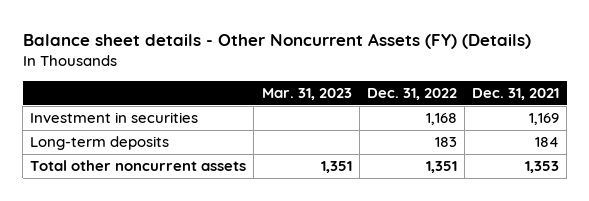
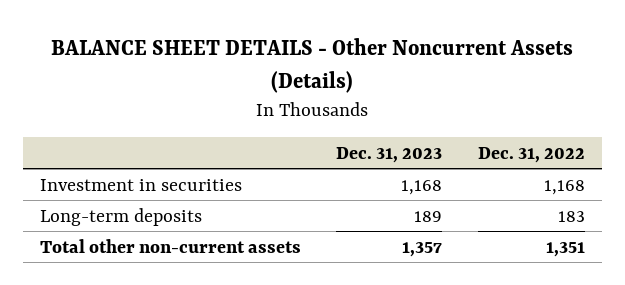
- Balance sheet details - Other Noncurrent Assets (FY) (Details)
+ BALANCE SHEET DETAILS - Other Noncurrent Assets (Details)
- | Mar. 31, 2023 | Dec. 31, 2022 | Dec. 31, 2021
+ | Dec. 31, 2023 | Dec. 31, 2022
- Total other noncurrent assets | 1,351 | 1,351 | 1,353
+ Total other non-current assets | 1,357 | 1,351

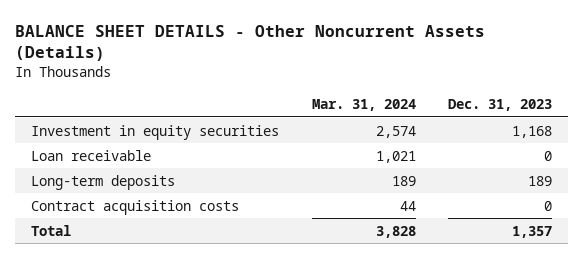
- | Dec. 31, 2023 | Dec. 31, 2022
+ | Mar. 31, 2024 | Dec. 31, 2023
- Investment in securities | 1,168 | 1,168
+ Investment in equity securities | 2,574 | 1,168
+ Loan receivable | 1,021 | 0
- Total other non-current assets | 1,357 | 1,351
+ Contract acquisition costs | 44 | 0
+ Total | 3,828 | 1,357

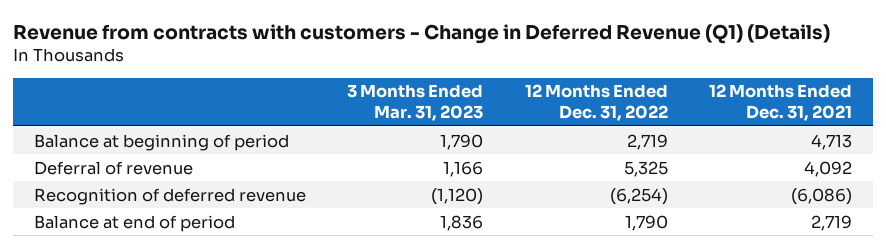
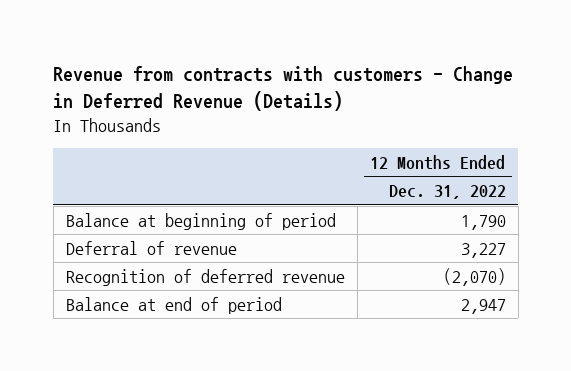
- Revenue from contracts with customers - Change in Deferred Revenue (Q1) (Details)
+ Revenue from contracts with customers - Change in Deferred Revenue (Details)
- | 3 Months Ended Mar. 31, 2023 | 12 Months Ended Dec. 31, 2022 | 12 Months Ended Dec. 31, 2021
+ | 12 Months Ended Dec. 31, 2022
- Balance at beginning of period | 1,790 | 2,719 | 4,713
- Deferral of revenue | 1,166 | 5,325 | 4,092
- Recognition of deferred revenue | (1,120) | (6,254) | (6,086)
- Balance at end of period | 1,836 | 1,790 | 2,719
+ Balance at beginning of period | 1,790
+ Deferral of revenue | 3,227
+ Recognition of deferred revenue | (2,070)
+ Balance at end of period | 2,947

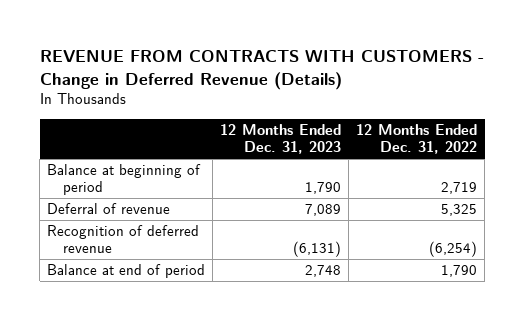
- Revenue from contracts with customers - Change in Deferred Revenue (Details)
+ REVENUE FROM CONTRACTS WITH CUSTOMERS - Change in Deferred Revenue (Details)
- | 12 Months Ended Dec. 31, 2022
+ | 12 Months Ended Dec. 31, 2023 | 12 Months Ended Dec. 31, 2022
- Balance at beginning of period | 1,790
- Deferral of revenue | 3,227
- Recognition of deferred revenue | (2,070)
- Balance at end of period | 2,947
+ Balance at beginning of period | 1,790 | 2,719
+ Deferral of revenue | 7,089 | 5,325
+ Recognition of deferred revenue | (6,131) | (6,254)
+ Balance at end of period | 2,748 | 1,790

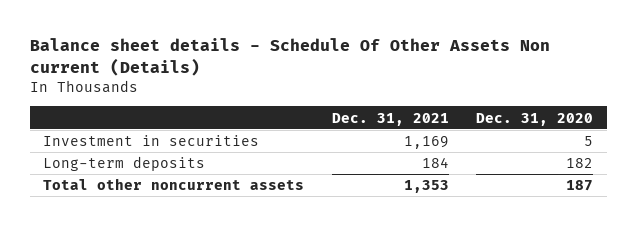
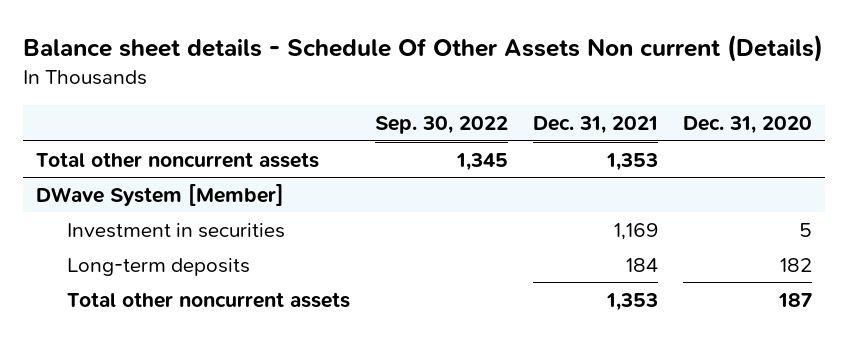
- | Dec. 31, 2021 | Dec. 31, 2020
+ | Sep. 30, 2022 | Dec. 31, 2021 | Dec. 31, 2020
+ Total other noncurrent assets | 1,345 | 1,353 |
+ DWave System [Member]

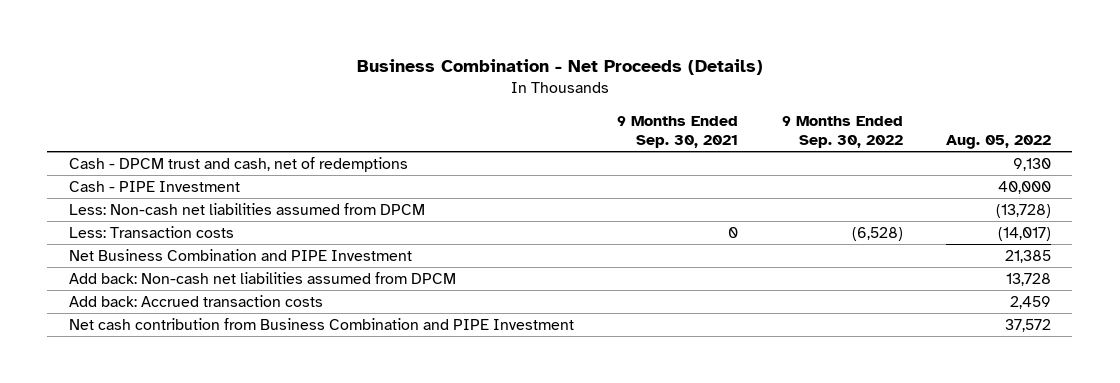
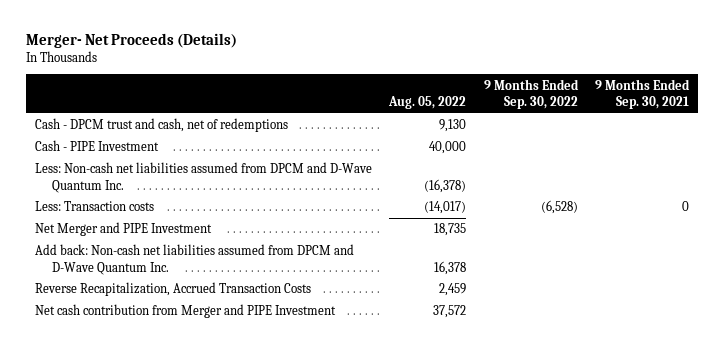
- Business Combination - Net Proceeds (Details)
+ Merger- Net Proceeds (Details)
- | 9 Months Ended Sep. 30, 2021 | 9 Months Ended Sep. 30, 2022 | Aug. 05, 2022
+ | Aug. 05, 2022 | 9 Months Ended Sep. 30, 2022 | 9 Months Ended Sep. 30, 2021
- Less: Non-cash net liabilities assumed from DPCM | | | (13,728)
+ Less: Non-cash net liabilities assumed from DPCM and D-Wave Quantum Inc. | (16,378) | |
- Net Business Combination and PIPE Investment | | | 21,385
- Add back: Non-cash net liabilities assumed from DPCM | | | 13,728
- Add back: Accrued transaction costs | | | 2,459
- Net cash contribution from Business Combination and PIPE Investment | | | 37,572
+ Net Merger and PIPE Investment | 18,735 | |
+ Add back: Non-cash net liabilities assumed from DPCM and D-Wave Quantum Inc. | 16,378 | |
+ Reverse Recapitalization, Accrued Transaction Costs | 2,459 | |
+ Net cash contribution from Merger and PIPE Investment | 37,572 | |

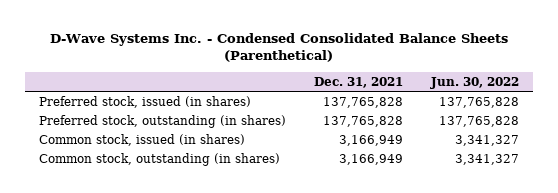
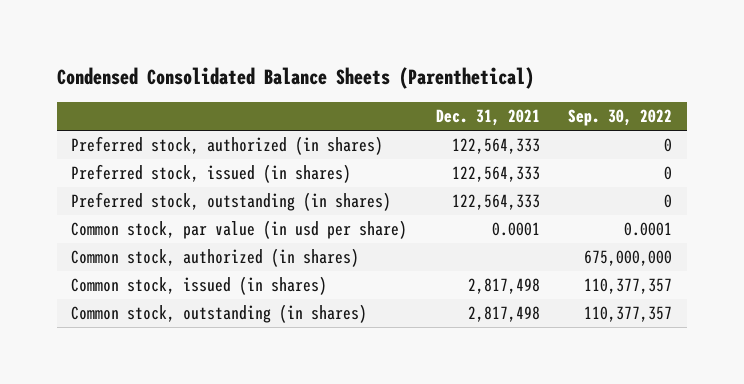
- D-Wave Systems Inc. - Condensed Consolidated Balance Sheets (Parenthetical)
+ Condensed Consolidated Balance Sheets (Parenthetical)
- | Dec. 31, 2021 | Jun. 30, 2022
+ | Dec. 31, 2021 | Sep. 30, 2022
- Preferred stock, issued (in shares) | 137,765,828 | 137,765,828
- Preferred stock, outstanding (in shares) | 137,765,828 | 137,765,828
- Common stock, issued (in shares) | 3,166,949 | 3,341,327
- Common stock, outstanding (in shares) | 3,166,949 | 3,341,327
+ Preferred stock, authorized (in shares) | 122,564,333 | 0
+ Preferred stock, issued (in shares) | 122,564,333 | 0
+ Preferred stock, outstanding (in shares) | 122,564,333 | 0
+ Common stock, par value (in usd per share) | 0.0001 | 0.0001
+ Common stock, authorized (in shares) | | 675,000,000
+ Common stock, issued (in shares) | 2,817,498 | 110,377,357
+ Common stock, outstanding (in shares) | 2,817,498 | 110,377,357

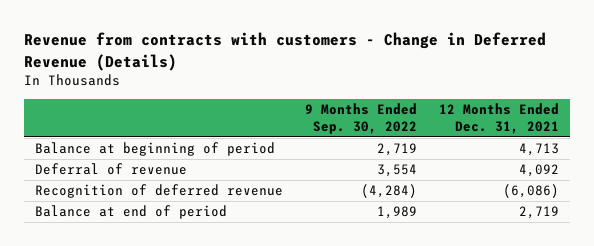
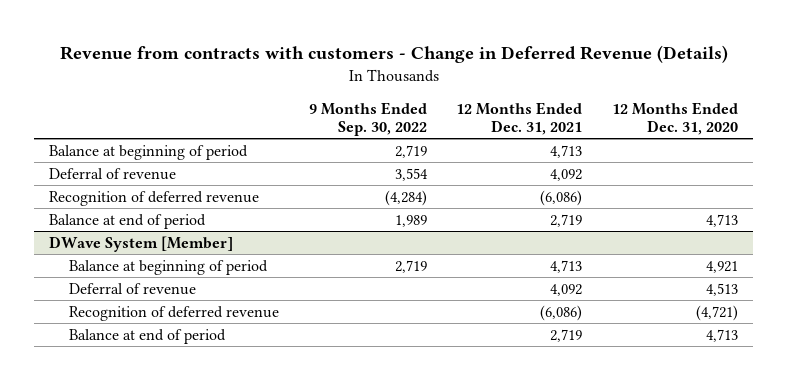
- | 9 Months Ended Sep. 30, 2022 | 12 Months Ended Dec. 31, 2021
+ | 9 Months Ended Sep. 30, 2022 | 12 Months Ended Dec. 31, 2021 | 12 Months Ended Dec. 31, 2020
+ DWave System [Member]
+ Balance at beginning of period | 2,719 | 4,713 | 4,921
+ Deferral of revenue | | 4,092 | 4,513
+ Recognition of deferred revenue | | (6,086) | (4,721)
+ Balance at end of period | | 2,719 | 4,713

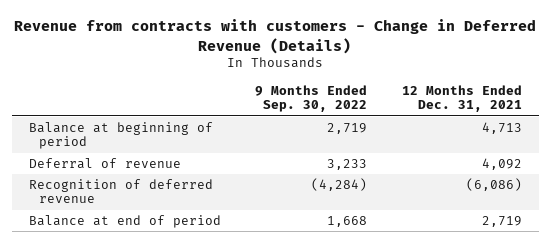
- | 9 Months Ended Sep. 30, 2022 | 12 Months Ended Dec. 31, 2021 | 12 Months Ended Dec. 31, 2020
+ | 9 Months Ended Sep. 30, 2022 | 12 Months Ended Dec. 31, 2021
- Deferral of revenue | 3,554 | 4,092 |
+ Deferral of revenue | 3,233 | 4,092
- Balance at end of period | 1,989 | 2,719 | 4,713
- DWave System [Member]
- Balance at beginning of period | 2,719 | 4,713 | 4,921
- Deferral of revenue | | 4,092 | 4,513
- Recognition of deferred revenue | | (6,086) | (4,721)
- Balance at end of period | | 2,719 | 4,713
+ Balance at end of period | 1,668 | 2,719

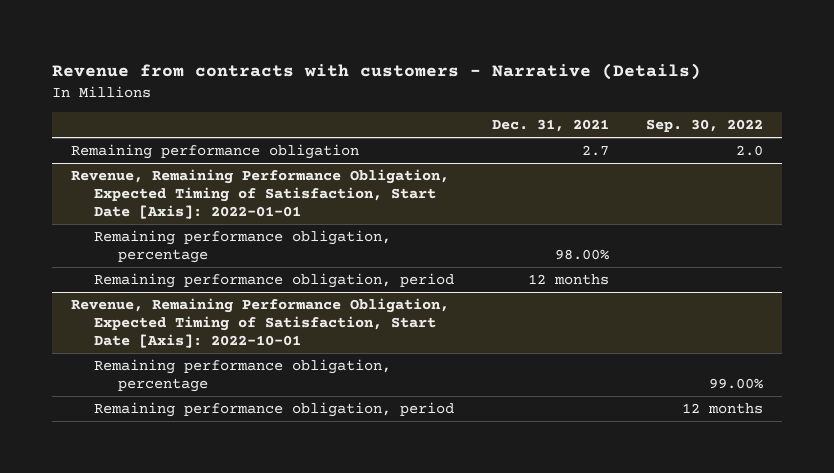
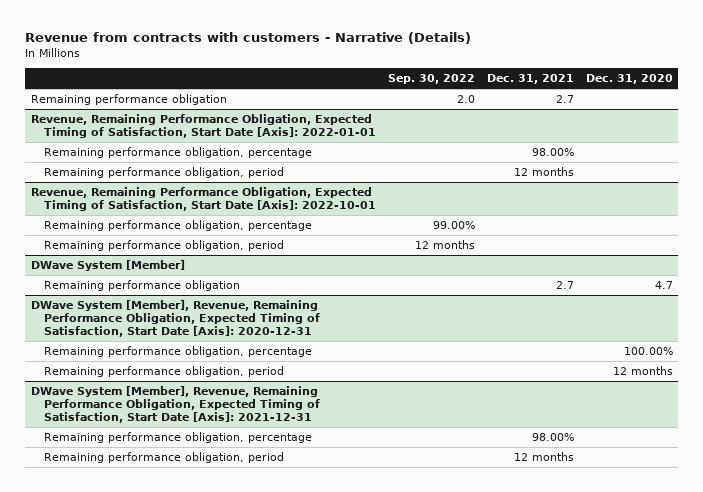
- | Dec. 31, 2021 | Sep. 30, 2022
+ | Sep. 30, 2022 | Dec. 31, 2021 | Dec. 31, 2020
+ DWave System [Member]
+ Remaining performance obligation | | 2.7 | 4.7
+ DWave System [Member], Revenue, Remaining Performance Obligation, Expected Timing of Satisfaction, Start Date [Axis]: 2020-12-31
+ Remaining performance obligation, percentage | | | 100.00%
+ Remaining performance obligation, period | | | 12 months
+ DWave System [Member], Revenue, Remaining Performance Obligation, Expected Timing of Satisfaction, Start Date [Axis]: 2021-12-31
+ Remaining performance obligation, percentage | | 98.00% |
+ Remaining performance obligation, period | | 12 months |

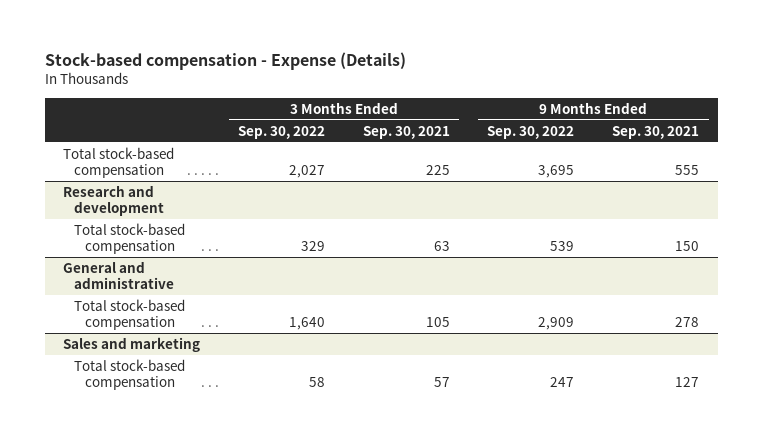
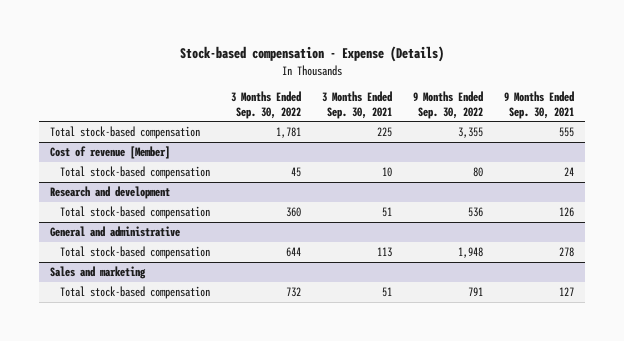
- Total stock-based compensation | 2,027 | 225 | 3,695 | 555
+ Total stock-based compensation | 1,781 | 225 | 3,355 | 555
+ Cost of revenue [Member]
+ Total stock-based compensation | 45 | 10 | 80 | 24
@ Research and development
- Total stock-based compensation | 329 | 63 | 539 | 150
+ Total stock-based compensation | 360 | 51 | 536 | 126
@ General and administrative
- Total stock-based compensation | 1,640 | 105 | 2,909 | 278
+ Total stock-based compensation | 644 | 113 | 1,948 | 278
@ Sales and marketing
- Total stock-based compensation | 58 | 57 | 247 | 127
+ Total stock-based compensation | 732 | 51 | 791 | 127

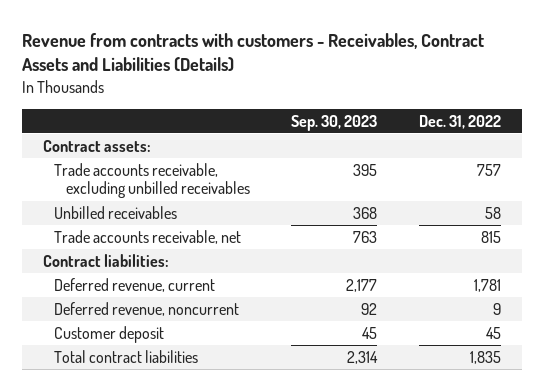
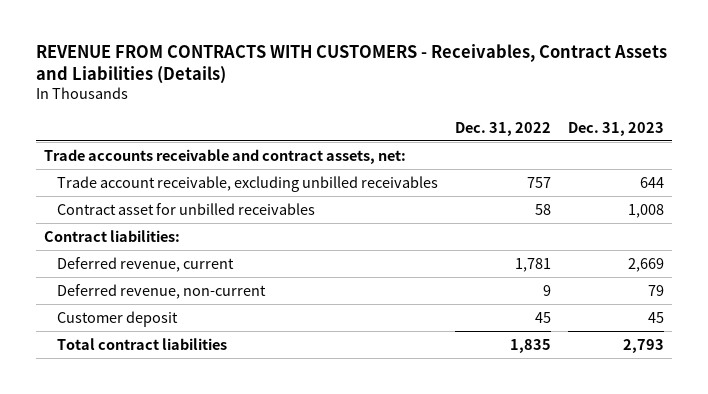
- Revenue from contracts with customers - Receivables, Contract Assets and Liabilities (Details)
+ REVENUE FROM CONTRACTS WITH CUSTOMERS - Receivables, Contract Assets and Liabilities (Details)
- | Sep. 30, 2023 | Dec. 31, 2022
+ | Dec. 31, 2022 | Dec. 31, 2023
- Contract assets:
- Trade accounts receivable, excluding unbilled receivables | 395 | 757
- Unbilled receivables | 368 | 58
- Trade accounts receivable, net | 763 | 815
+ Trade accounts receivable and contract assets, net:
+ Trade account receivable, excluding unbilled receivables | 757 | 644
+ Contract asset for unbilled receivables | 58 | 1,008
- Deferred revenue, noncurrent | 92 | 9
+ Deferred revenue, non-current | 9 | 79

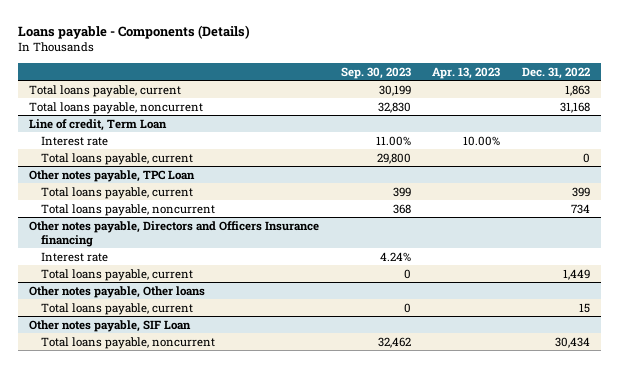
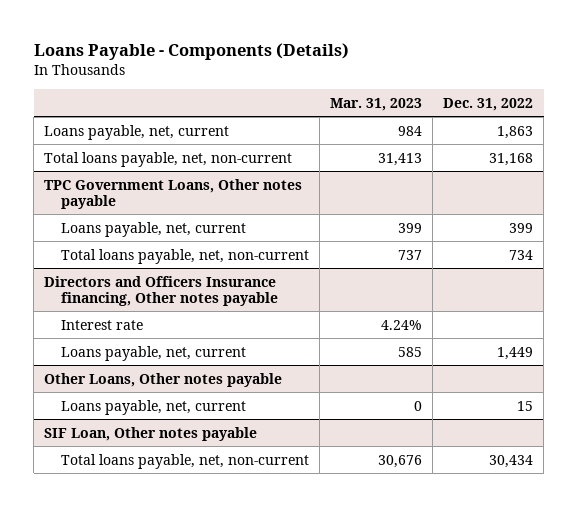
- Loans payable - Components (Details)
+ Loans Payable - Components (Details)
- | Sep. 30, 2023 | Apr. 13, 2023 | Dec. 31, 2022
+ | Mar. 31, 2023 | Dec. 31, 2022
- Total loans payable, current | 30,199 | | 1,863
- Total loans payable, noncurrent | 32,830 | | 31,168
- Line of credit, Term Loan
- Interest rate | 11.00% | 10.00% |
- Total loans payable, current | 29,800 | | 0
- Other notes payable, TPC Loan
- Total loans payable, current | 399 | | 399
- Total loans payable, noncurrent | 368 | | 734
- Other notes payable, Directors and Officers Insurance financing
+ Loans payable, net, current | 984 | 1,863
+ Total loans payable, net, non-current | 31,413 | 31,168
+ TPC Government Loans, Other notes payable
+ Loans payable, net, current | 399 | 399
+ Total loans payable, net, non-current | 737 | 734
+ Directors and Officers Insurance financing, Other notes payable
- Total loans payable, current | 0 | | 1,449
- Other notes payable, Other loans
- Total loans payable, current | 0 | | 15
- Other notes payable, SIF Loan
- Total loans payable, noncurrent | 32,462 | | 30,434
+ Loans payable, net, current | 585 | 1,449
+ Other Loans, Other notes payable
+ Loans payable, net, current | 0 | 15
+ SIF Loan, Other notes payable
+ Total loans payable, net, non-current | 30,676 | 30,434

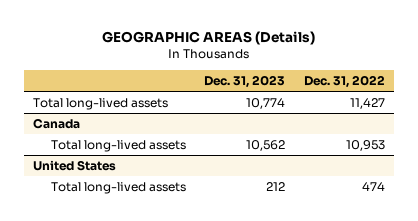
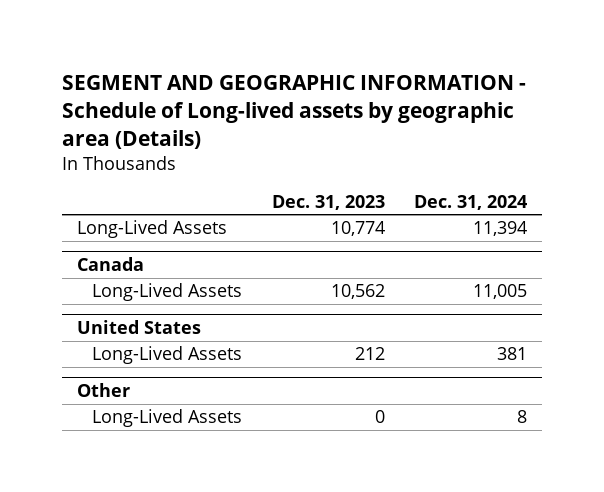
- GEOGRAPHIC AREAS (Details)
+ SEGMENT AND GEOGRAPHIC INFORMATION - Schedule of Long-lived assets by geographic area (Details)
- | Dec. 31, 2023 | Dec. 31, 2022
+ | Dec. 31, 2023 | Dec. 31, 2024
- Total long-lived assets | 10,774 | 11,427
+ Long-Lived Assets | 10,774 | 11,394
@ Canada
- Total long-lived assets | 10,562 | 10,953
+ Long-Lived Assets | 10,562 | 11,005
@ United States
- Total long-lived assets | 212 | 474
+ Long-Lived Assets | 212 | 381
+ Other
+ Long-Lived Assets | 0 | 8

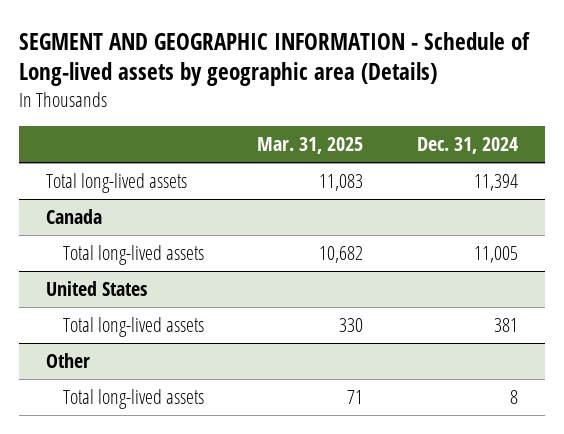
- | Dec. 31, 2023 | Dec. 31, 2024
+ | Mar. 31, 2025 | Dec. 31, 2024
- Long-Lived Assets | 10,774 | 11,394
+ Total long-lived assets | 11,083 | 11,394
@ Canada
- Long-Lived Assets | 10,562 | 11,005
+ Total long-lived assets | 10,682 | 11,005
@ United States
- Long-Lived Assets | 212 | 381
+ Total long-lived assets | 330 | 381
@ Other
- Long-Lived Assets | 0 | 8
+ Total long-lived assets | 71 | 8

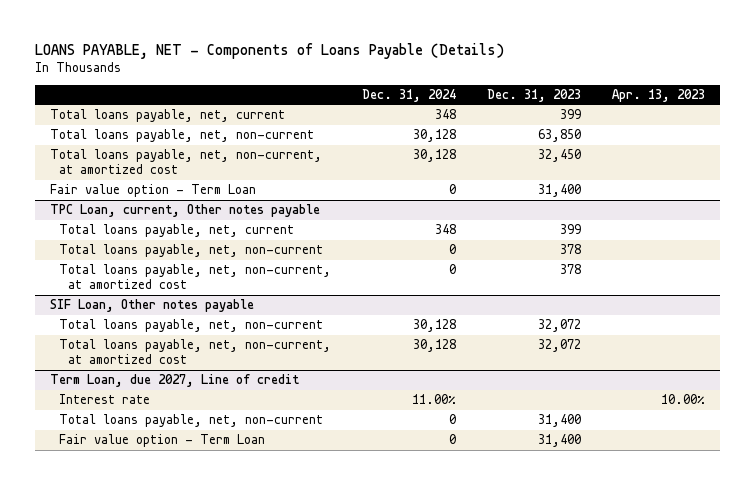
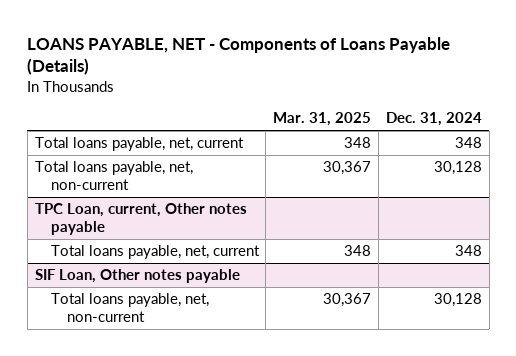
- | Dec. 31, 2024 | Dec. 31, 2023 | Apr. 13, 2023
+ | Mar. 31, 2025 | Dec. 31, 2024
- Total loans payable, net, non-current, at amortized cost | 30,128 | 32,450 |
- Fair value option - Term Loan | 0 | 31,400 |
@ TPC Loan, current, Other notes payable
- Total loans payable, net, non-current | 0 | 378 |
- Total loans payable, net, non-current, at amortized cost | 0 | 378 |
@ SIF Loan, Other notes payable
- Total loans payable, net, non-current, at amortized cost | 30,128 | 32,072 |
- Term Loan, due 2027, Line of credit
- Interest rate | 11.00% | | 10.00%
- Total loans payable, net, non-current | 0 | 31,400 |
- Fair value option - Term Loan | 0 | 31,400 |

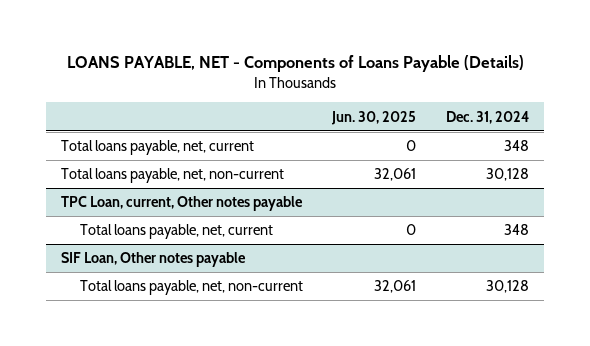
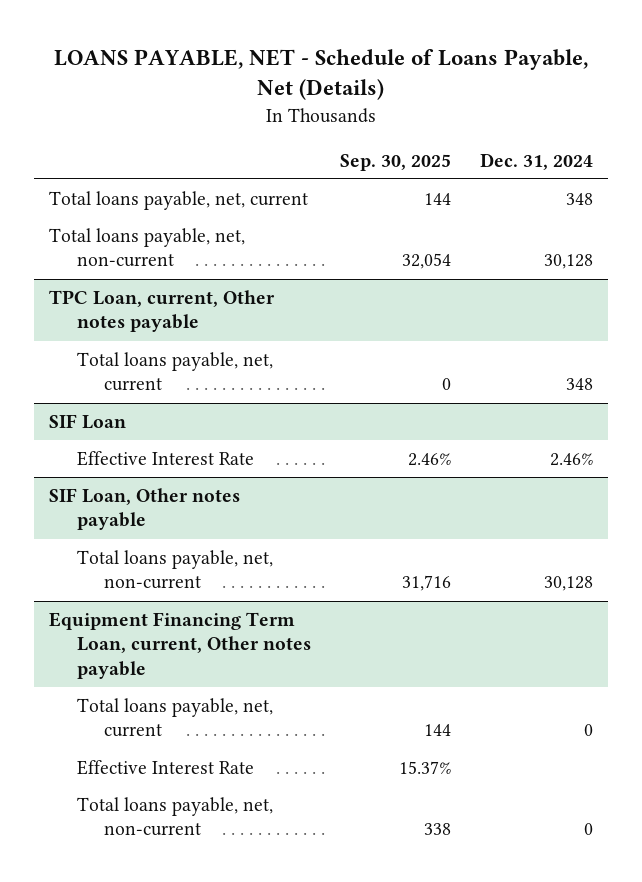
- LOANS PAYABLE, NET - Components of Loans Payable (Details)
+ LOANS PAYABLE, NET - Schedule of Loans Payable, Net (Details)
- | Jun. 30, 2025 | Dec. 31, 2024
+ | Sep. 30, 2025 | Dec. 31, 2024
+ SIF Loan
+ Effective Interest Rate | 2.46% | 2.46%
+ Equipment Financing Term Loan, current, Other notes payable
+ Total loans payable, net, current | 144 | 0
+ Effective Interest Rate | 15.37% |
+ Total loans payable, net, non-current | 338 | 0

